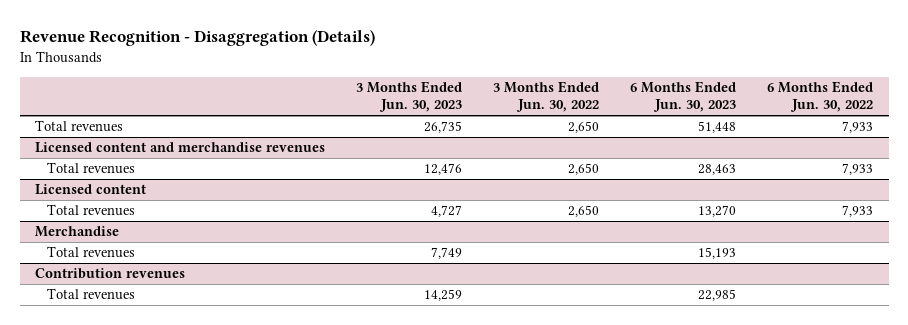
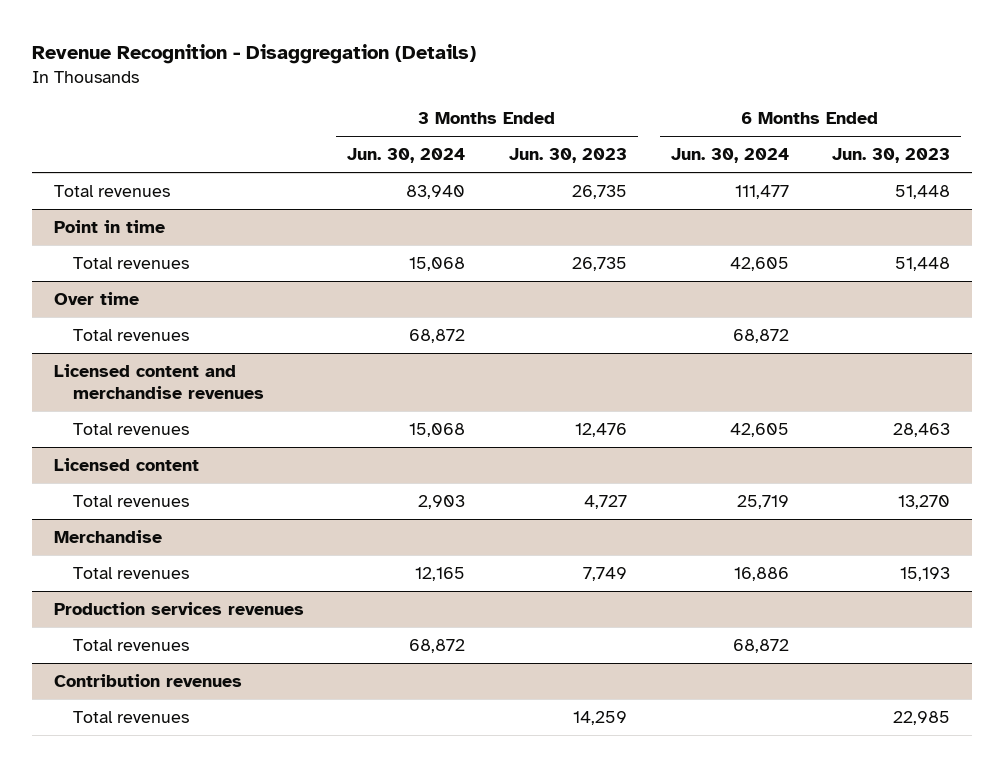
- | 3 Months Ended Jun. 30, 2023 | 3 Months Ended Jun. 30, 2022 | 6 Months Ended Jun. 30, 2023 | 6 Months Ended Jun. 30, 2022
+ | 3 Months Ended Jun. 30, 2024 | 3 Months Ended Jun. 30, 2023 | 6 Months Ended Jun. 30, 2024 | 6 Months Ended Jun. 30, 2023
+ Point in time
+ Total revenues | 15,068 | 26,735 | 42,605 | 51,448
+ Over time
+ Total revenues | 68,872 | | 68,872 |
+ Production services revenues
+ Total revenues | 68,872 | | 68,872 |

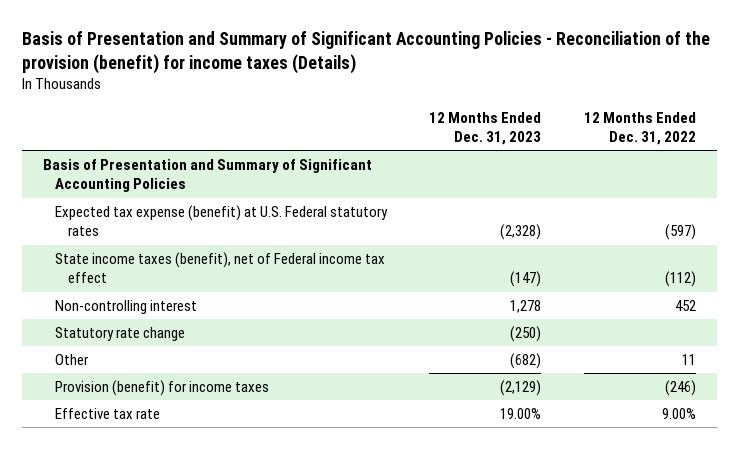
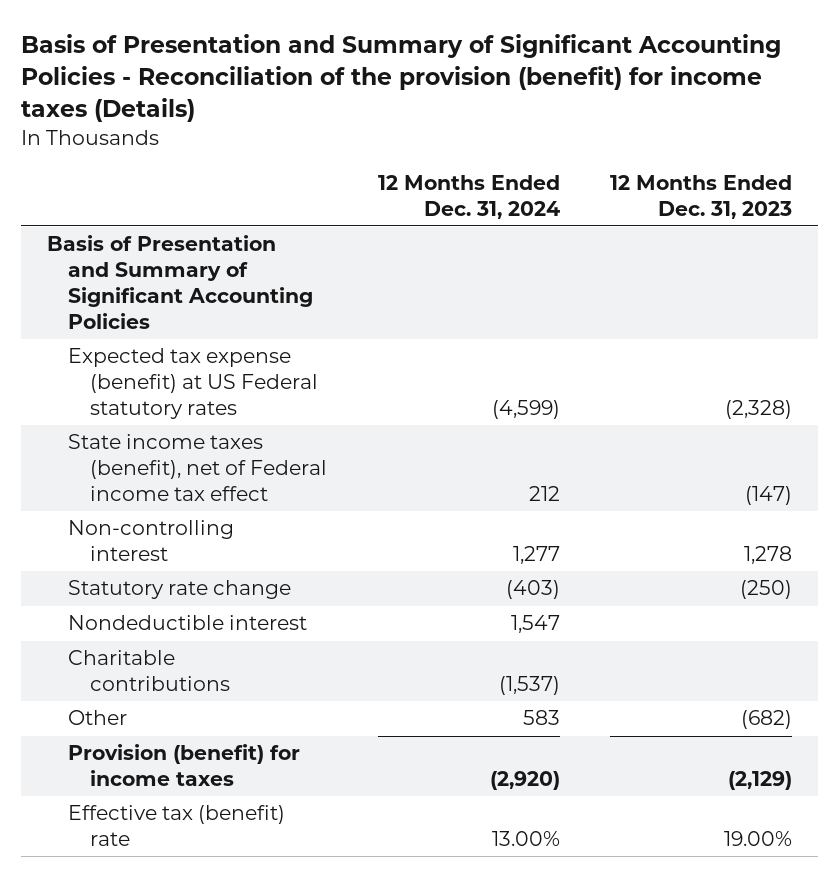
- | 12 Months Ended Dec. 31, 2023 | 12 Months Ended Dec. 31, 2022
+ | 12 Months Ended Dec. 31, 2024 | 12 Months Ended Dec. 31, 2023
- Expected tax expense (benefit) at U.S. Federal statutory rates | (2,328) | (597)
+ Expected tax expense (benefit) at US Federal statutory rates | (4,599) | (2,328)
+ Nondeductible interest | 1,547 |
+ Charitable contributions | (1,537) |
- Effective tax rate | 19.00% | 9.00%
+ Effective tax (benefit) rate | 13.00% | 19.00%

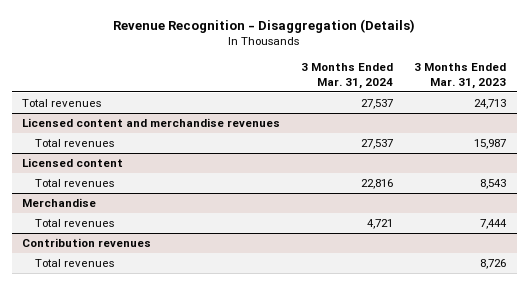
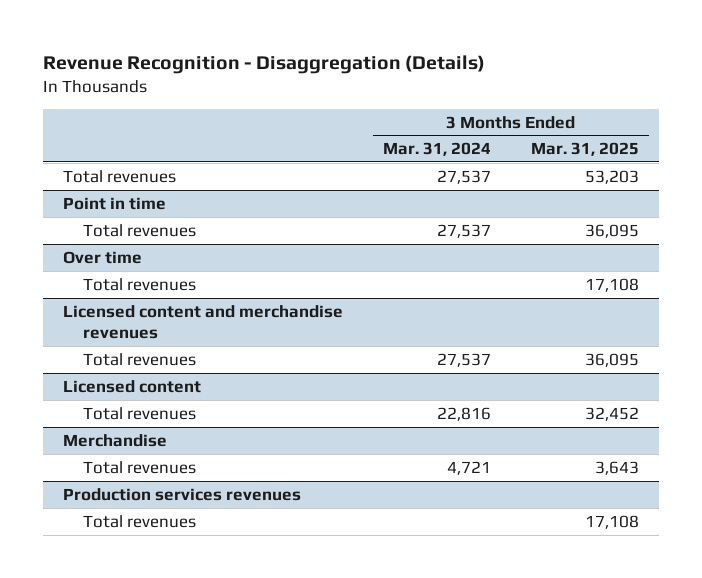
- | 3 Months Ended Mar. 31, 2024 | 3 Months Ended Mar. 31, 2023
+ | 3 Months Ended Mar. 31, 2024 | 3 Months Ended Mar. 31, 2025
+ Point in time
+ Total revenues | 27,537 | 36,095
+ Over time
+ Total revenues | | 17,108
- Contribution revenues
+ Production services revenues

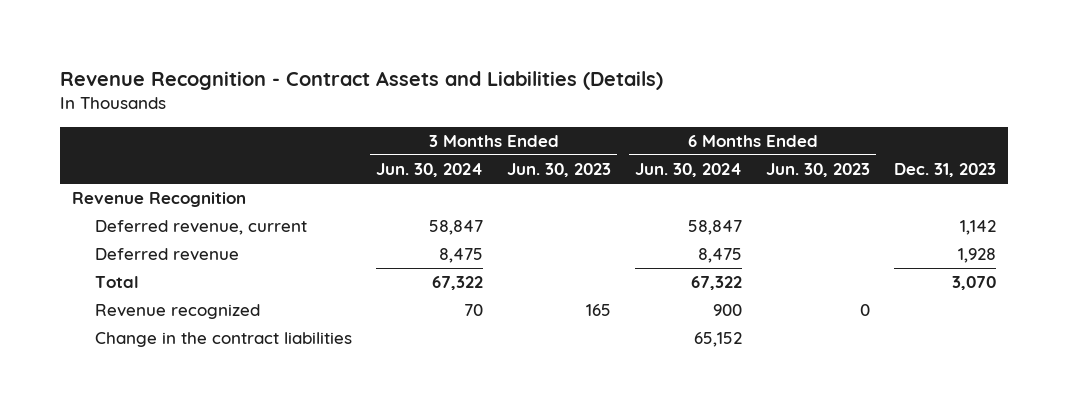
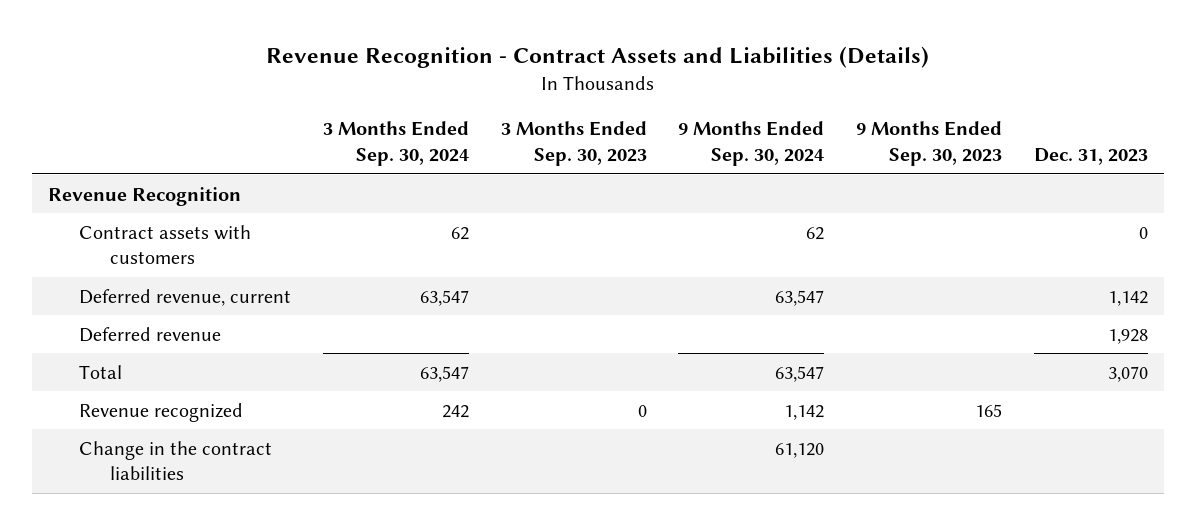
- | 3 Months Ended Jun. 30, 2024 | 3 Months Ended Jun. 30, 2023 | 6 Months Ended Jun. 30, 2024 | 6 Months Ended Jun. 30, 2023 | Dec. 31, 2023
+ | 3 Months Ended Sep. 30, 2024 | 3 Months Ended Sep. 30, 2023 | 9 Months Ended Sep. 30, 2024 | 9 Months Ended Sep. 30, 2023 | Dec. 31, 2023
+ Contract assets with customers | 62 | | 62 | | 0

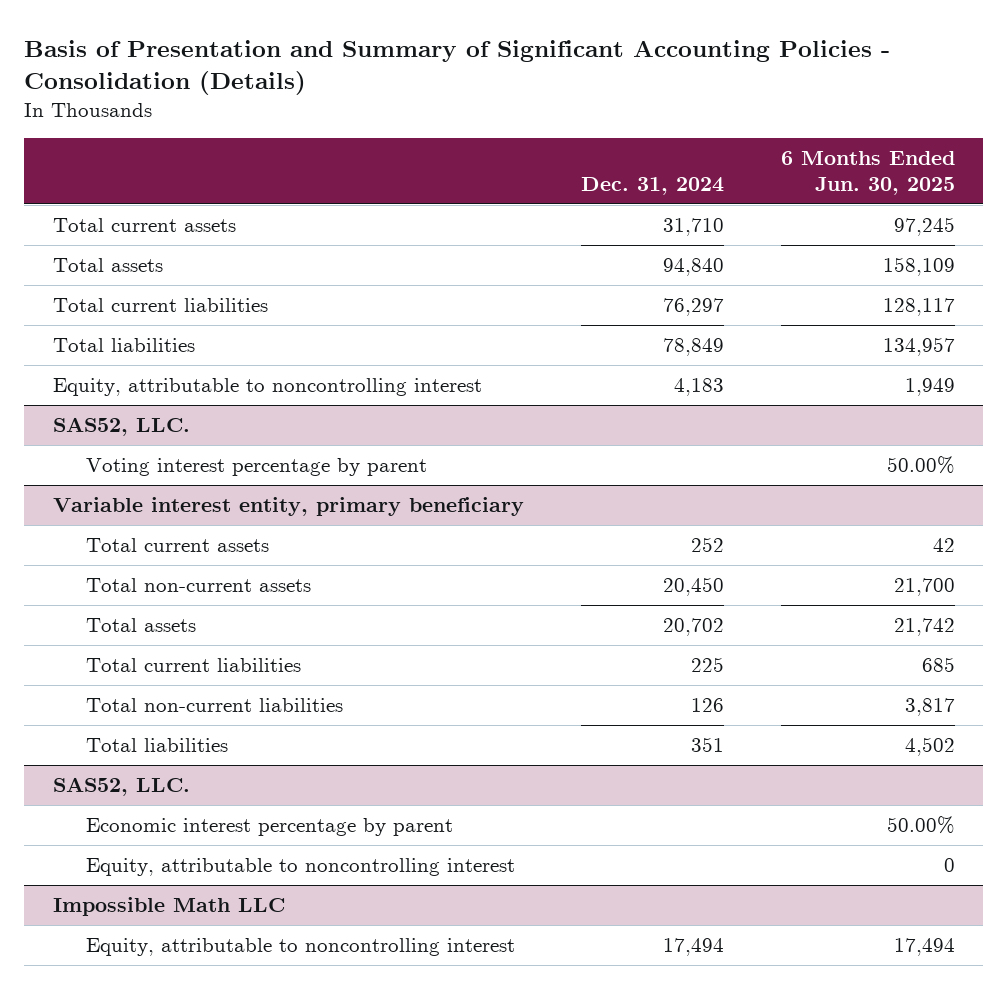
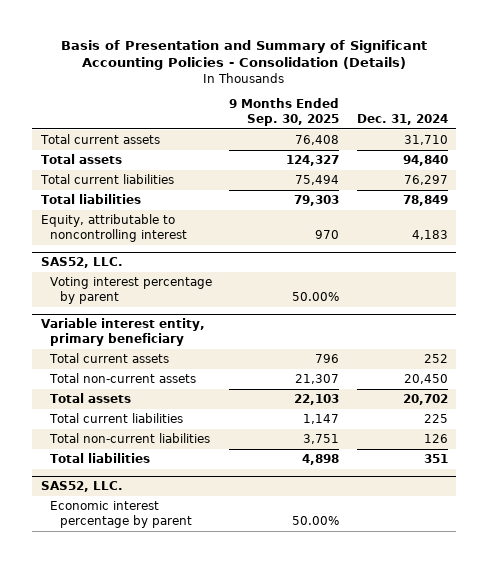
- | Dec. 31, 2024 | 6 Months Ended Jun. 30, 2025
+ | 9 Months Ended Sep. 30, 2025 | Dec. 31, 2024
@ SAS52, LLC.
- Equity, attributable to noncontrolling interest | | 0
- Impossible Math LLC
- Equity, attributable to noncontrolling interest | 17,494 | 17,494

